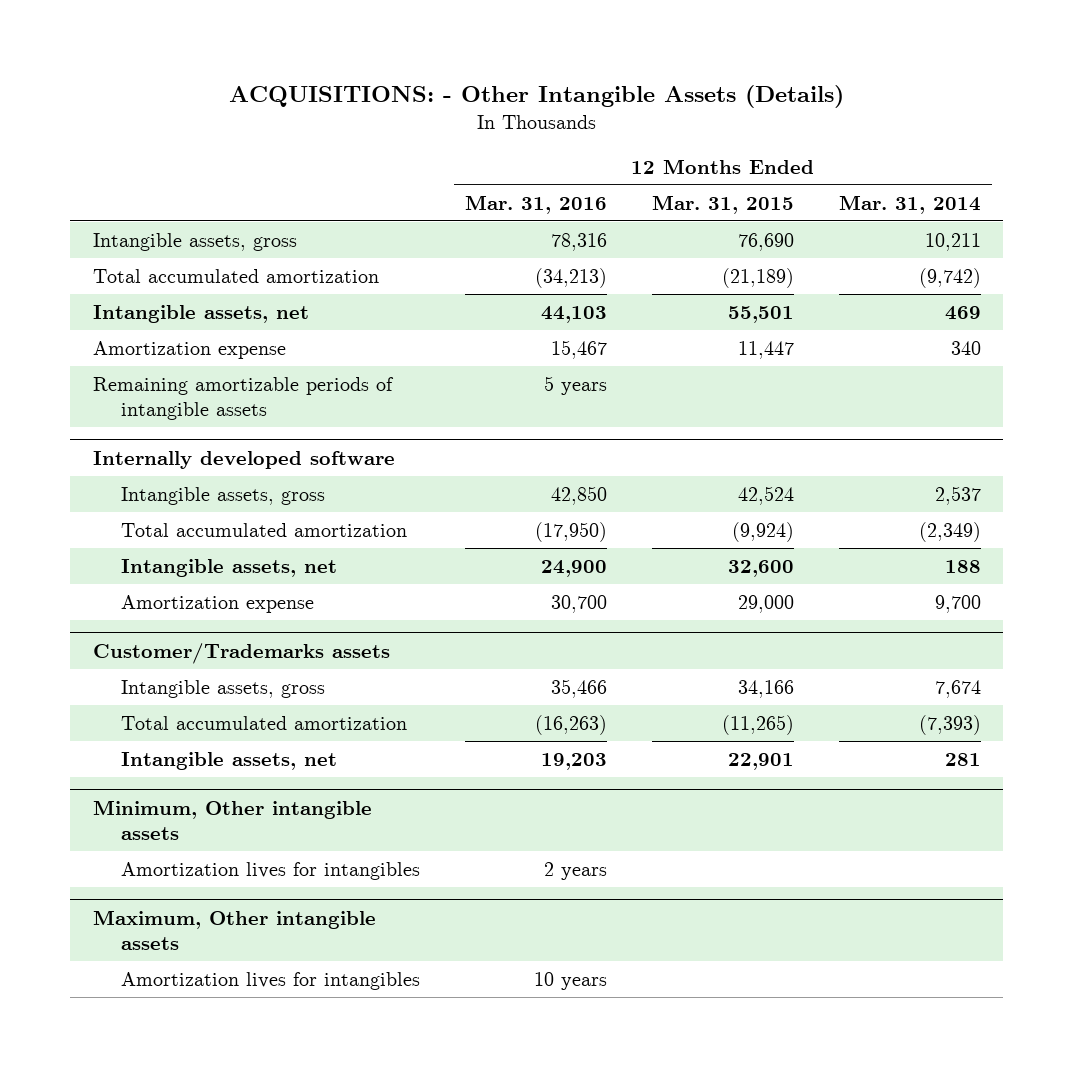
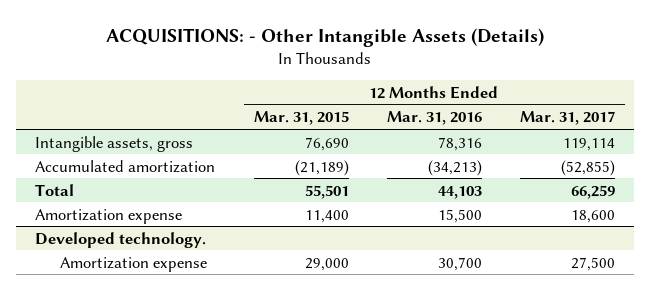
- | 12 Months Ended Mar. 31, 2016 | 12 Months Ended Mar. 31, 2015 | 12 Months Ended Mar. 31, 2014
+ | 12 Months Ended Mar. 31, 2015 | 12 Months Ended Mar. 31, 2016 | 12 Months Ended Mar. 31, 2017
- Total accumulated amortization | (34,213) | (21,189) | (9,742)
- Intangible assets, net | 44,103 | 55,501 | 469
- Amortization expense | 15,467 | 11,447 | 340
- Remaining amortizable periods of intangible assets | 5 years | |
- Internally developed software
- Intangible assets, gross | 42,850 | 42,524 | 2,537
- Total accumulated amortization | (17,950) | (9,924) | (2,349)
- Intangible assets, net | 24,900 | 32,600 | 188
+ Accumulated amortization | (21,189) | (34,213) | (52,855)
+ Total | 55,501 | 44,103 | 66,259
+ Amortization expense | 11,400 | 15,500 | 18,600
+ Developed technology.
- Customer/Trademarks assets
- Intangible assets, gross | 35,466 | 34,166 | 7,674
- Total accumulated amortization | (16,263) | (11,265) | (7,393)
- Intangible assets, net | 19,203 | 22,901 | 281
- Minimum, Other intangible assets
- Amortization lives for intangibles | 2 years | |
- Maximum, Other intangible assets
- Amortization lives for intangibles | 10 years | |

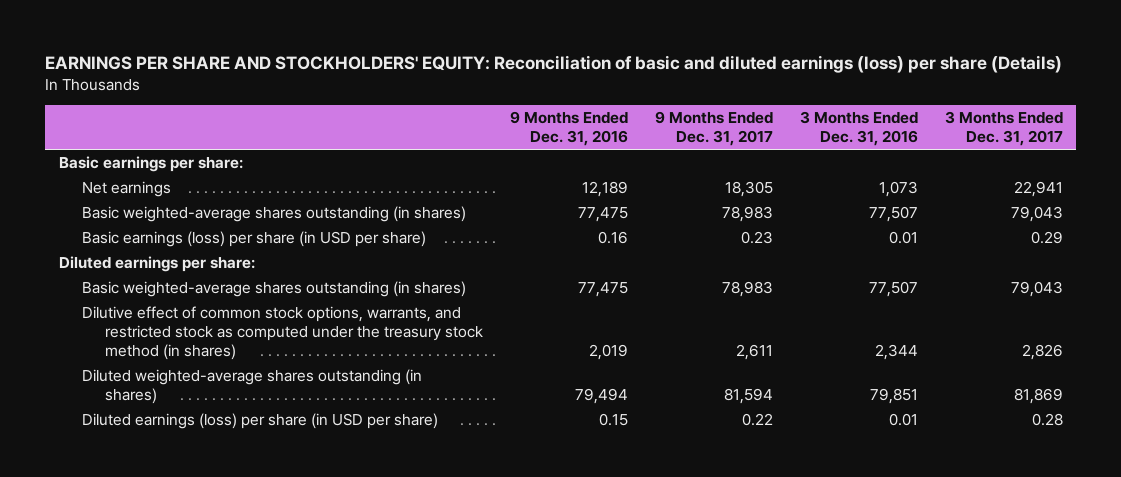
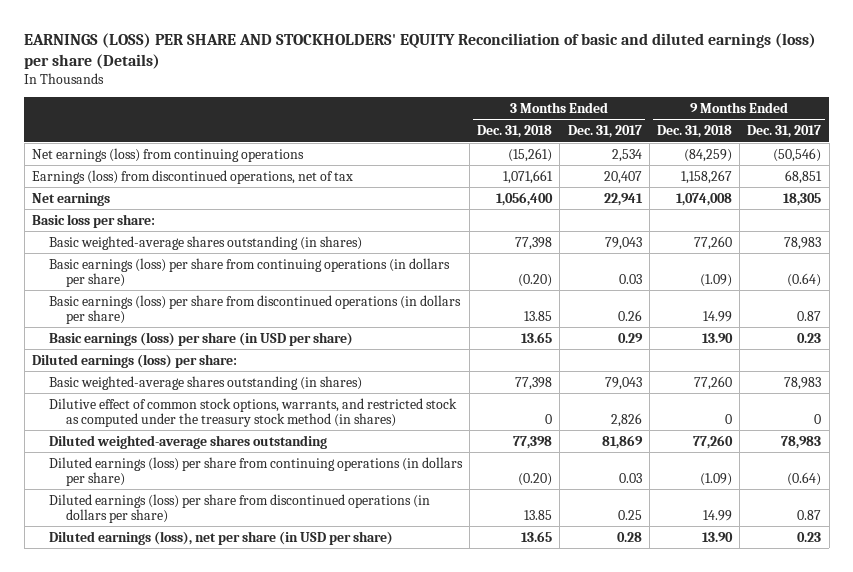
- EARNINGS PER SHARE AND STOCKHOLDERS' EQUITY: Reconciliation of basic and diluted earnings (loss) per share (Details)
+ EARNINGS (LOSS) PER SHARE AND STOCKHOLDERS' EQUITY Reconciliation of basic and diluted earnings (loss) per share (Details)
- | 9 Months Ended Dec. 31, 2016 | 9 Months Ended Dec. 31, 2017 | 3 Months Ended Dec. 31, 2016 | 3 Months Ended Dec. 31, 2017
+ | 3 Months Ended Dec. 31, 2018 | 3 Months Ended Dec. 31, 2017 | 9 Months Ended Dec. 31, 2018 | 9 Months Ended Dec. 31, 2017
- Basic earnings per share:
+ Net earnings (loss) from continuing operations | (15,261) | 2,534 | (84,259) | (50,546)
+ Earnings (loss) from discontinued operations, net of tax | 1,071,661 | 20,407 | 1,158,267 | 68,851
+ Basic loss per share:
+ Basic earnings (loss) per share from continuing operations (in dollars per share) | (0.20) | 0.03 | (1.09) | (0.64)
+ Basic earnings (loss) per share from discontinued operations (in dollars per share) | 13.85 | 0.26 | 14.99 | 0.87
- Diluted earnings per share:
+ Diluted earnings (loss) per share:
- Dilutive effect of common stock options, warrants, and restricted stock as computed under the treasury stock method (in shares) | 2,019 | 2,611 | 2,344 | 2,826
- Diluted weighted-average shares outstanding (in shares) | 79,494 | 81,594 | 79,851 | 81,869
- Diluted earnings (loss) per share (in USD per share) | 0.15 | 0.22 | 0.01 | 0.28
+ Dilutive effect of common stock options, warrants, and restricted stock as computed under the treasury stock method (in shares) | 0 | 2,826 | 0 | 0
+ Diluted weighted-average shares outstanding | 77,398 | 81,869 | 77,260 | 78,983
+ Diluted earnings (loss) per share from continuing operations (in dollars per share) | (0.20) | 0.03 | (1.09) | (0.64)
+ Diluted earnings (loss) per share from discontinued operations (in dollars per share) | 13.85 | 0.25 | 14.99 | 0.87
+ Diluted earnings (loss), net per share (in USD per share) | 13.65 | 0.28 | 13.90 | 0.23

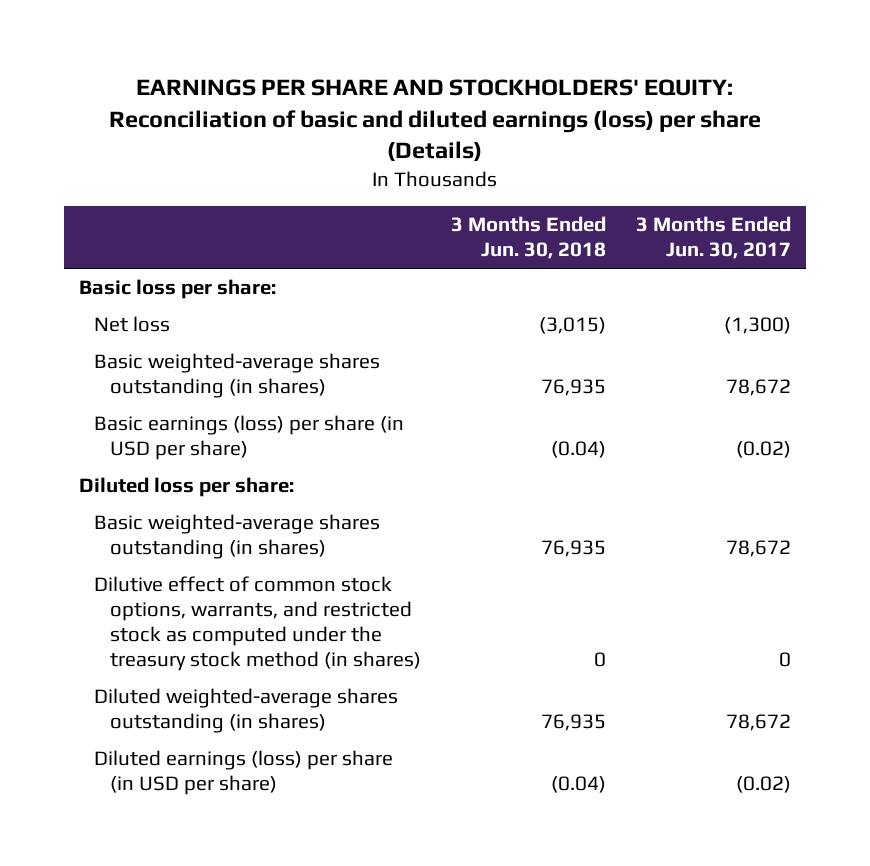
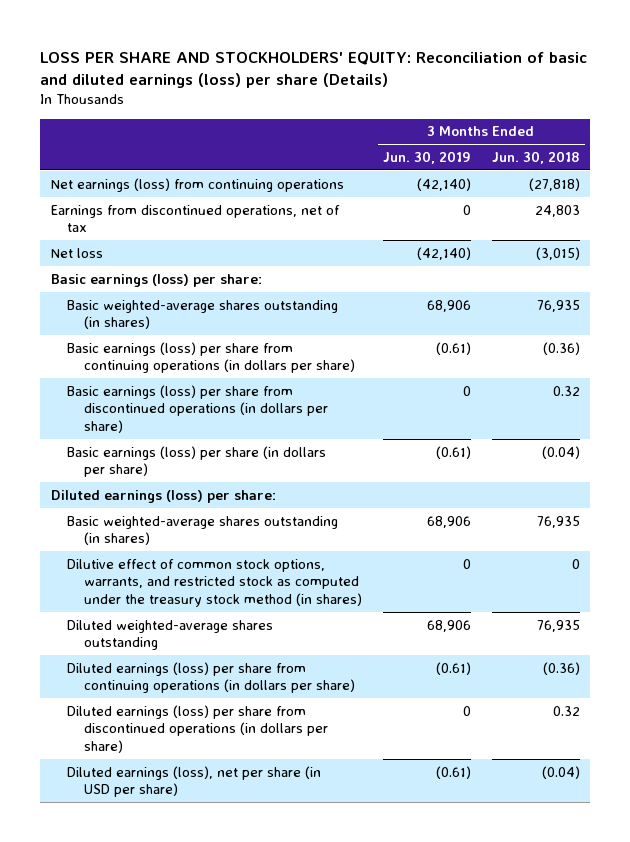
- EARNINGS PER SHARE AND STOCKHOLDERS' EQUITY: Reconciliation of basic and diluted earnings (loss) per share (Details)
+ LOSS PER SHARE AND STOCKHOLDERS' EQUITY: Reconciliation of basic and diluted earnings (loss) per share (Details)
- | 3 Months Ended Jun. 30, 2018 | 3 Months Ended Jun. 30, 2017
+ | 3 Months Ended Jun. 30, 2019 | 3 Months Ended Jun. 30, 2018
- Basic loss per share:
+ Net earnings (loss) from continuing operations | (42,140) | (27,818)
+ Earnings from discontinued operations, net of tax | 0 | 24,803
+ Basic earnings (loss) per share:
- Basic earnings (loss) per share (in USD per share) | (0.04) | (0.02)
- Diluted loss per share:
+ Basic earnings (loss) per share from continuing operations (in dollars per share) | (0.61) | (0.36)
+ Basic earnings (loss) per share from discontinued operations (in dollars per share) | 0 | 0.32
+ Basic earnings (loss) per share (in dollars per share) | (0.61) | (0.04)
+ Diluted earnings (loss) per share:
- Diluted weighted-average shares outstanding (in shares) | 76,935 | 78,672
- Diluted earnings (loss) per share (in USD per share) | (0.04) | (0.02)
+ Diluted weighted-average shares outstanding | 68,906 | 76,935
+ Diluted earnings (loss) per share from continuing operations (in dollars per share) | (0.61) | (0.36)
+ Diluted earnings (loss) per share from discontinued operations (in dollars per share) | 0 | 0.32
+ Diluted earnings (loss), net per share (in USD per share) | (0.61) | (0.04)

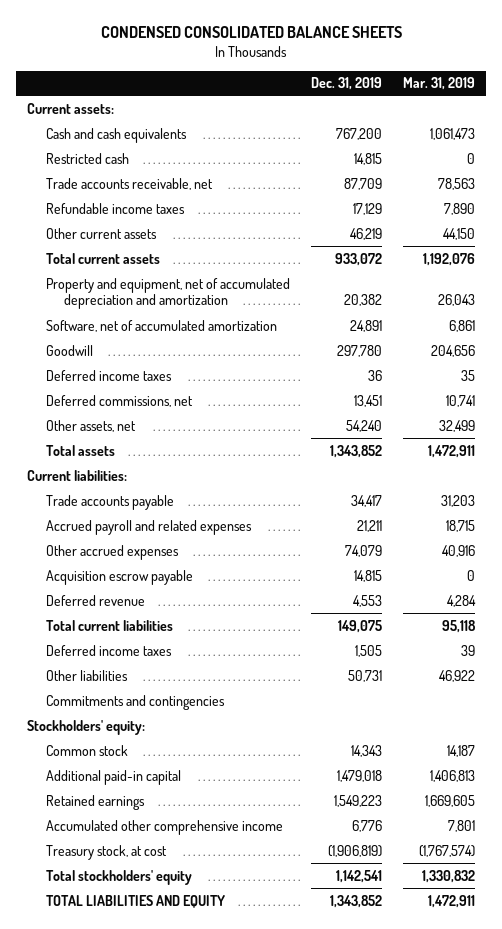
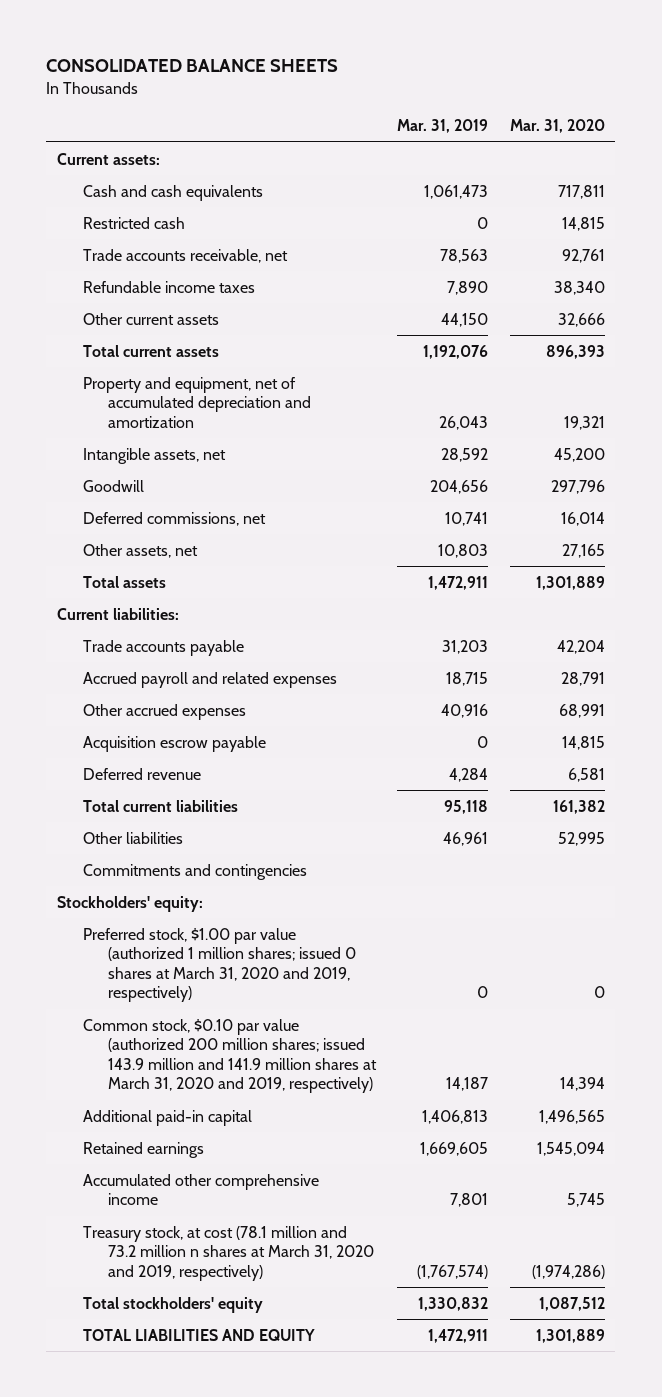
- CONDENSED CONSOLIDATED BALANCE SHEETS
+ CONSOLIDATED BALANCE SHEETS
- | Dec. 31, 2019 | Mar. 31, 2019
+ | Mar. 31, 2019 | Mar. 31, 2020
- Software, net of accumulated amortization | 24,891 | 6,861
+ Intangible assets, net | 28,592 | 45,200
- Deferred income taxes | 36 | 35
- Other assets, net | 54,240 | 32,499
+ Other assets, net | 10,803 | 27,165
- Deferred income taxes | 1,505 | 39
- Other liabilities | 50,731 | 46,922
+ Other liabilities | 46,961 | 52,995
- Common stock | 14,343 | 14,187
+ Preferred stock, $1.00 par value (authorized 1 million shares; issued 0 shares at March 31, 2020 and 2019, respectively) | 0 | 0
+ Common stock, $0.10 par value (authorized 200 million shares; issued 143.9 million and 141.9 million shares at March 31, 2020 and 2019, respectively) | 14,187 | 14,394
- Treasury stock, at cost | (1,906,819) | (1,767,574)
+ Treasury stock, at cost (78.1 million and 73.2 million n shares at March 31, 2020 and 2019, respectively) | (1,767,574) | (1,974,286)

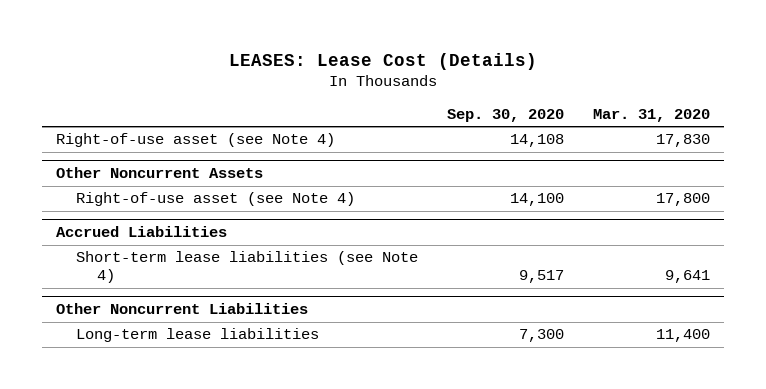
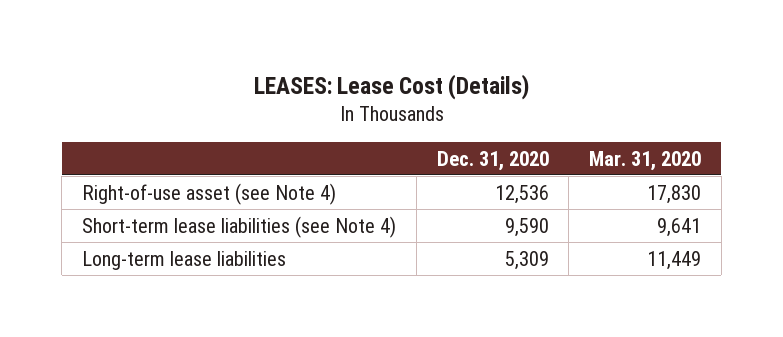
- | Sep. 30, 2020 | Mar. 31, 2020
+ | Dec. 31, 2020 | Mar. 31, 2020
- Other Noncurrent Assets
- Right-of-use asset (see Note 4) | 14,100 | 17,800
- Accrued Liabilities
- Other Noncurrent Liabilities
- Long-term lease liabilities | 7,300 | 11,400
+ Long-term lease liabilities | 5,309 | 11,449

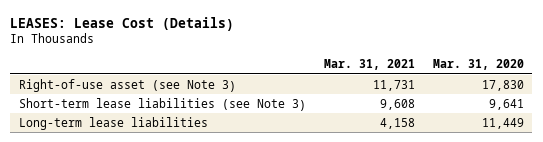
- | Dec. 31, 2020 | Mar. 31, 2020
+ | Mar. 31, 2021 | Mar. 31, 2020
- Right-of-use asset (see Note 4) | 12,536 | 17,830
- Short-term lease liabilities (see Note 4) | 9,590 | 9,641
+ Right-of-use asset (see Note 3) | 11,731 | 17,830
+ Short-term lease liabilities (see Note 3) | 9,608 | 9,641

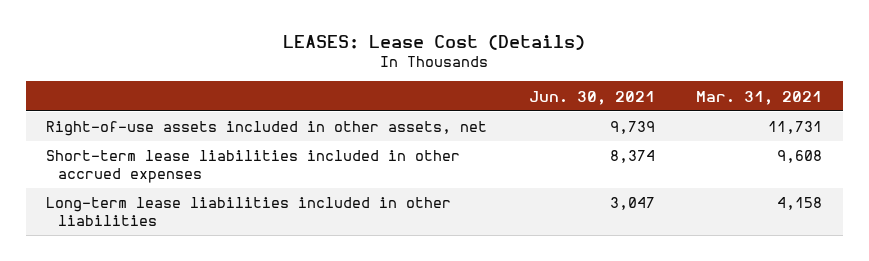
- | Mar. 31, 2021 | Mar. 31, 2020
+ | Jun. 30, 2021 | Mar. 31, 2021
- Right-of-use asset (see Note 3) | 11,731 | 17,830
- Short-term lease liabilities (see Note 3) | 9,608 | 9,641
- Long-term lease liabilities | 4,158 | 11,449
+ Right-of-use assets included in other assets, net | 9,739 | 11,731
+ Short-term lease liabilities included in other accrued expenses | 8,374 | 9,608
+ Long-term lease liabilities included in other liabilities | 3,047 | 4,158

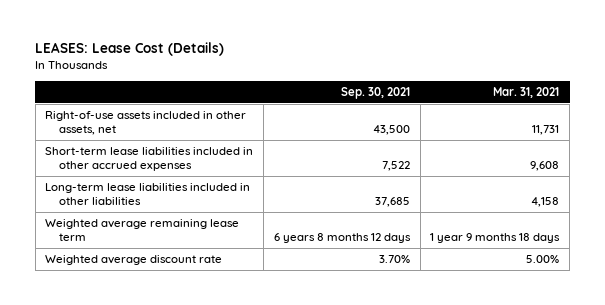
- | Jun. 30, 2021 | Mar. 31, 2021
+ | Sep. 30, 2021 | Mar. 31, 2021
+ Weighted average remaining lease term | 6 years 8 months 12 days | 1 year 9 months 18 days
+ Weighted average discount rate | 3.70% | 5.00%

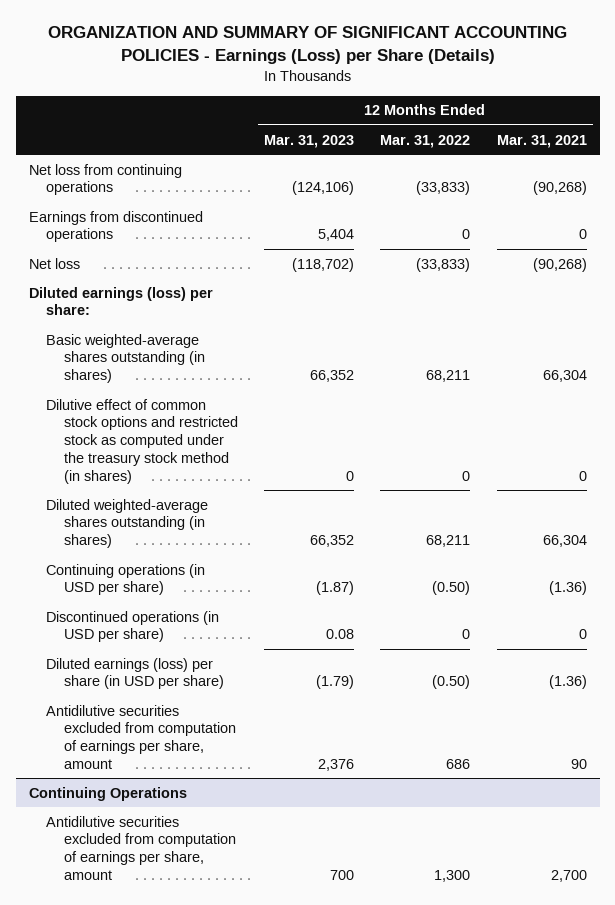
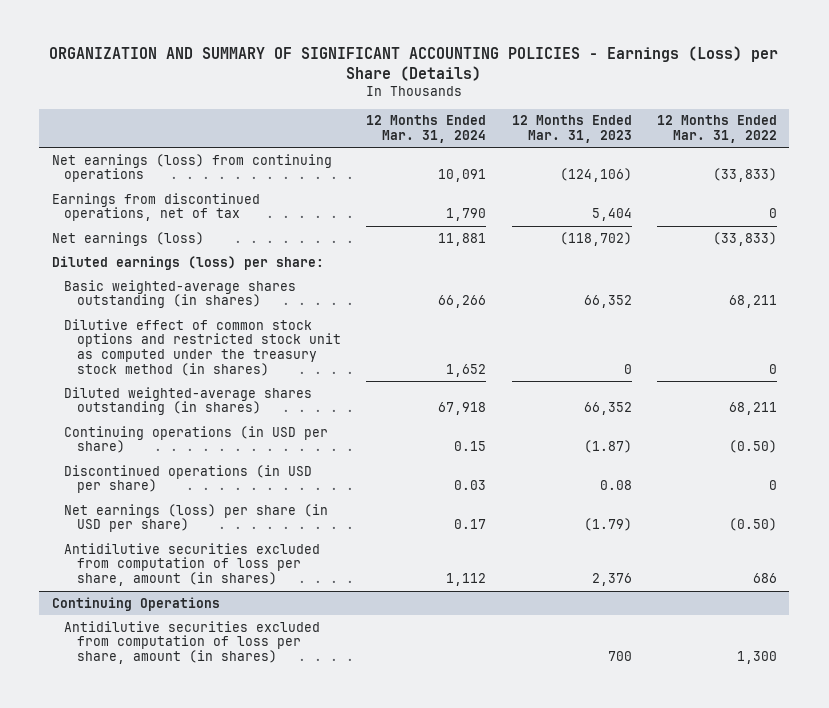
- | 12 Months Ended Mar. 31, 2023 | 12 Months Ended Mar. 31, 2022 | 12 Months Ended Mar. 31, 2021
+ | 12 Months Ended Mar. 31, 2024 | 12 Months Ended Mar. 31, 2023 | 12 Months Ended Mar. 31, 2022
- Net loss from continuing operations | (124,106) | (33,833) | (90,268)
- Earnings from discontinued operations | 5,404 | 0 | 0
- Net loss | (118,702) | (33,833) | (90,268)
+ Net earnings (loss) from continuing operations | 10,091 | (124,106) | (33,833)
+ Earnings from discontinued operations, net of tax | 1,790 | 5,404 | 0
+ Net earnings (loss) | 11,881 | (118,702) | (33,833)
- Dilutive effect of common stock options and restricted stock as computed under the treasury stock method (in shares) | 0 | 0 | 0
+ Dilutive effect of common stock options and restricted stock unit as computed under the treasury stock method (in shares) | 1,652 | 0 | 0
- Diluted earnings (loss) per share (in USD per share) | (1.79) | (0.50) | (1.36)
- Antidilutive securities excluded from computation of earnings per share, amount | 2,376 | 686 | 90
+ Net earnings (loss) per share (in USD per share) | 0.17 | (1.79) | (0.50)
+ Antidilutive securities excluded from computation of loss per share, amount (in shares) | 1,112 | 2,376 | 686
@ Continuing Operations
- Antidilutive securities excluded from computation of earnings per share, amount | 700 | 1,300 | 2,700
+ Antidilutive securities excluded from computation of loss per share, amount (in shares) | | 700 | 1,300

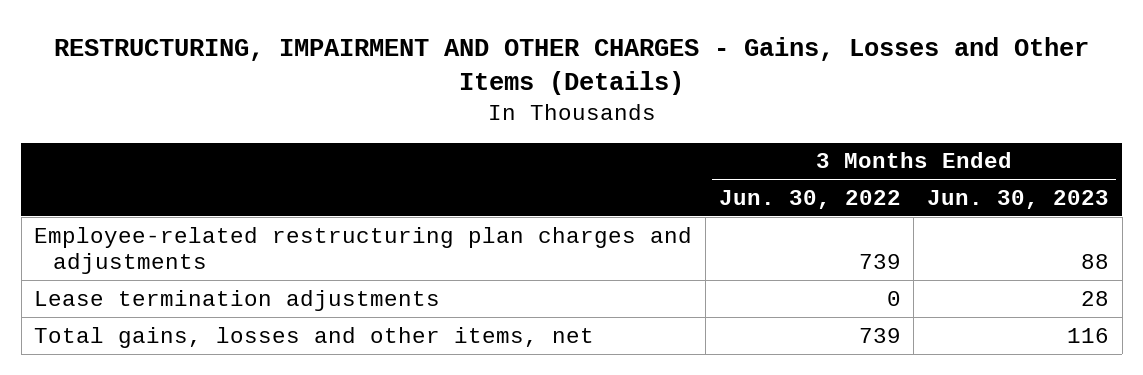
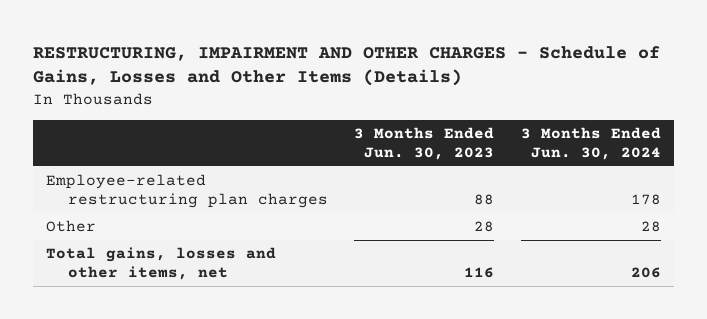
- RESTRUCTURING, IMPAIRMENT AND OTHER CHARGES - Gains, Losses and Other Items (Details)
+ RESTRUCTURING, IMPAIRMENT AND OTHER CHARGES - Schedule of Gains, Losses and Other Items (Details)
- | 3 Months Ended Jun. 30, 2022 | 3 Months Ended Jun. 30, 2023
+ | 3 Months Ended Jun. 30, 2023 | 3 Months Ended Jun. 30, 2024
- Employee-related restructuring plan charges and adjustments | 739 | 88
- Lease termination adjustments | 0 | 28
+ Employee-related restructuring plan charges | 88 | 178
+ Other | 28 | 28

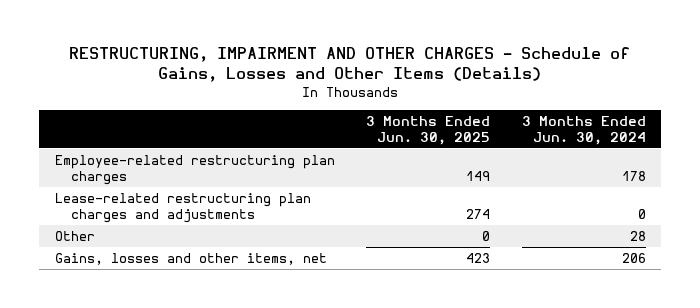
- | 3 Months Ended Jun. 30, 2023 | 3 Months Ended Jun. 30, 2024
+ | 3 Months Ended Jun. 30, 2025 | 3 Months Ended Jun. 30, 2024
+ Lease-related restructuring plan charges and adjustments | 274 | 0
- Total gains, losses and other items, net | 116 | 206
+ Gains, losses and other items, net | 423 | 206

